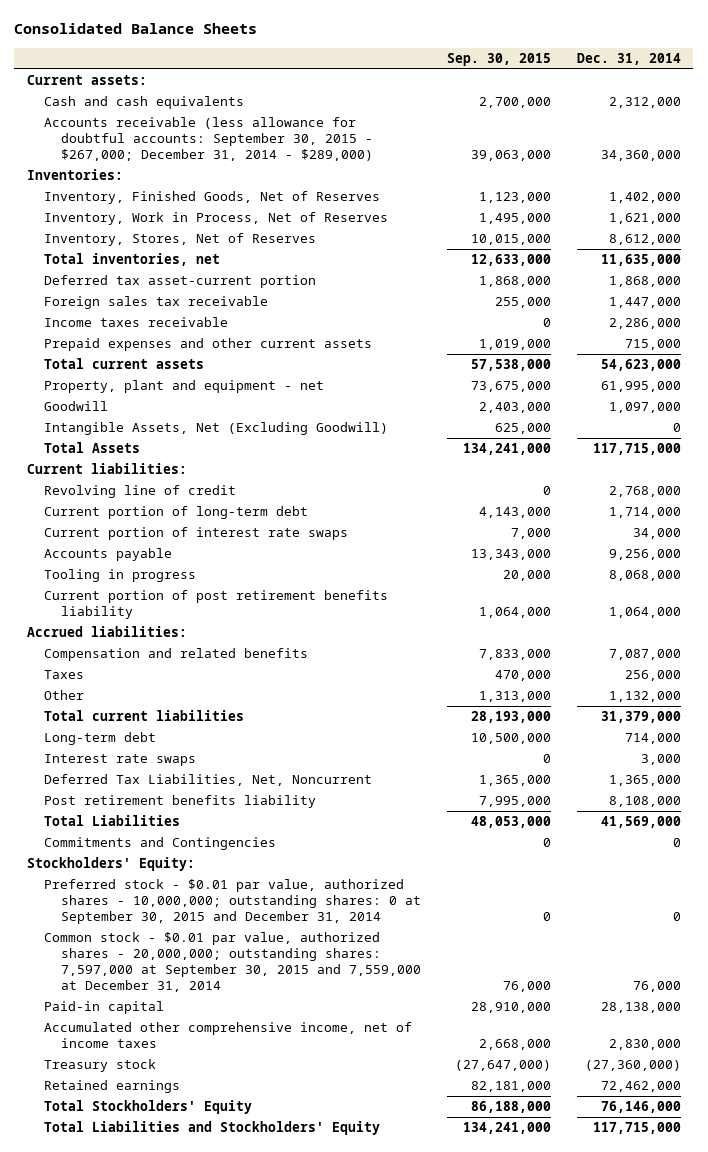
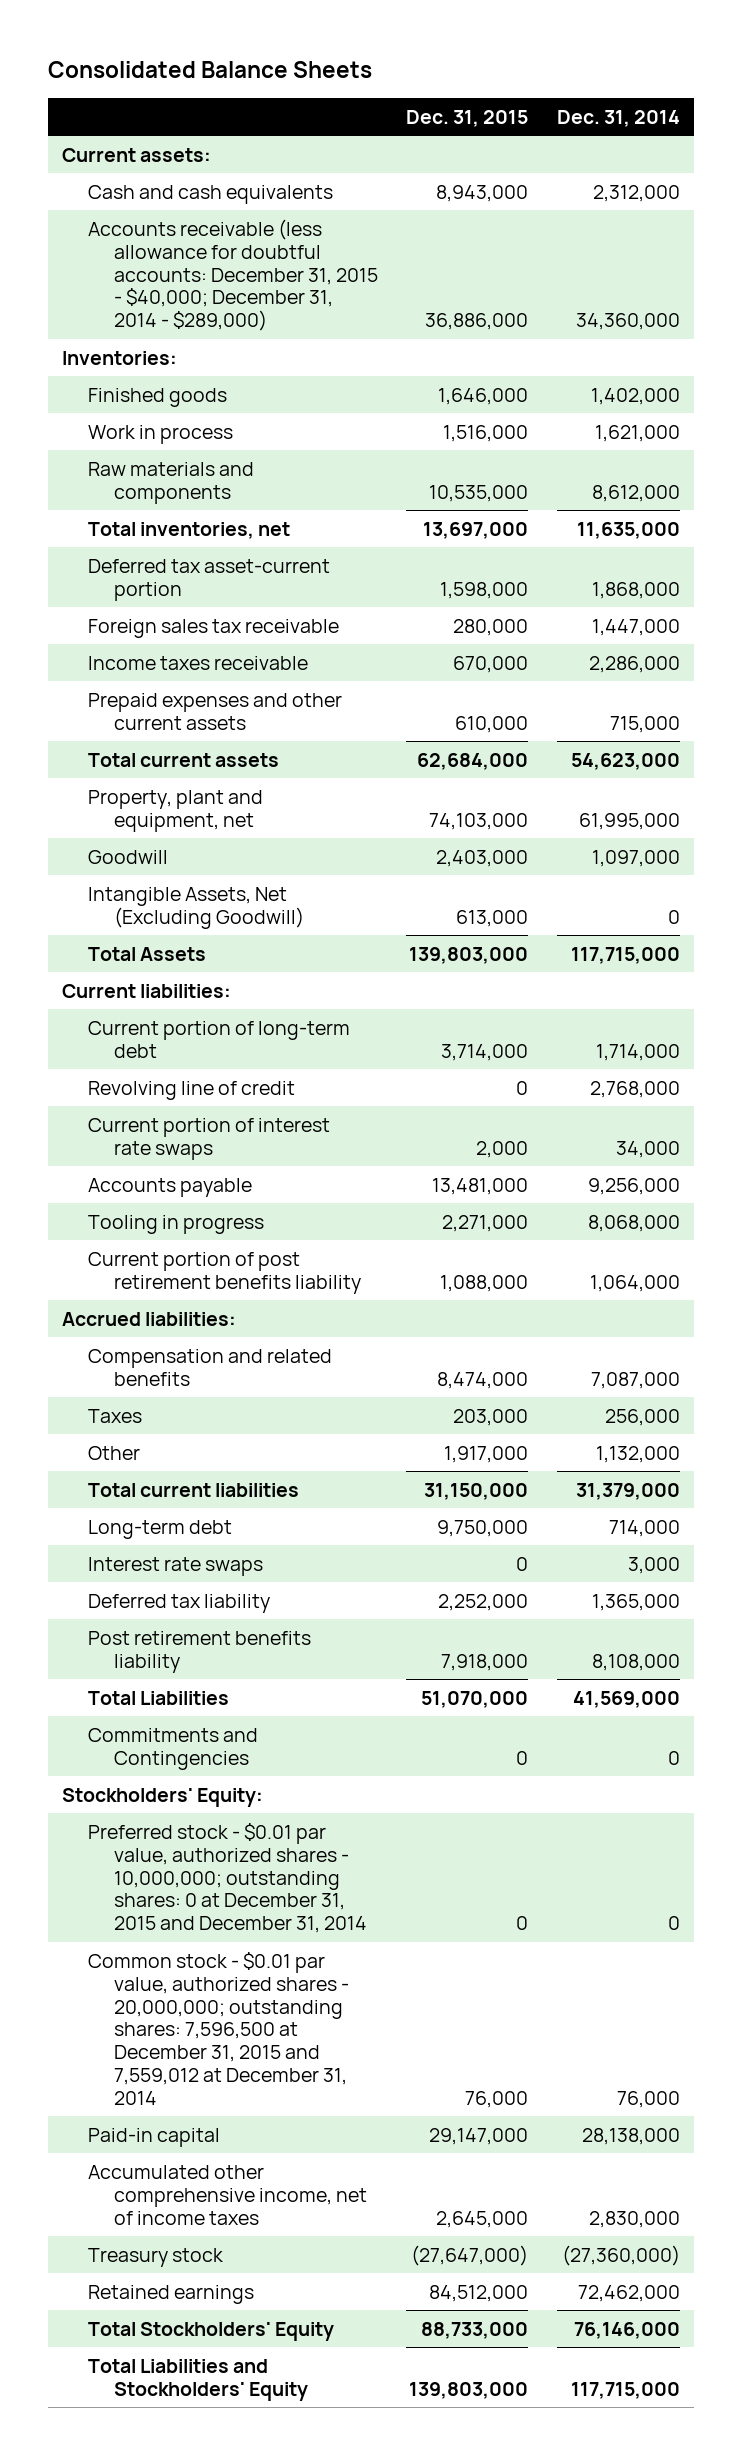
- | Sep. 30, 2015 | Dec. 31, 2014
+ | Dec. 31, 2015 | Dec. 31, 2014
- Accounts receivable (less allowance for doubtful accounts: September 30, 2015 - $267,000; December 31, 2014 - $289,000) | 39,063,000 | 34,360,000
+ Accounts receivable (less allowance for doubtful accounts: December 31, 2015 - $40,000; December 31, 2014 - $289,000) | 36,886,000 | 34,360,000
- Inventory, Finished Goods, Net of Reserves | 1,123,000 | 1,402,000
- Inventory, Work in Process, Net of Reserves | 1,495,000 | 1,621,000
- Inventory, Stores, Net of Reserves | 10,015,000 | 8,612,000
+ Finished goods | 1,646,000 | 1,402,000
+ Work in process | 1,516,000 | 1,621,000
+ Raw materials and components | 10,535,000 | 8,612,000
- Property, plant and equipment - net | 73,675,000 | 61,995,000
+ Property, plant and equipment, net | 74,103,000 | 61,995,000
moved down: Revolving line of credit | 0 | 2,768,000
- Deferred Tax Liabilities, Net, Noncurrent | 1,365,000 | 1,365,000
+ Deferred tax liability | 2,252,000 | 1,365,000
- Preferred stock - $0.01 par value, authorized shares - 10,000,000; outstanding shares: 0 at September 30, 2015 and December 31, 2014 | 0 | 0
- Common stock - $0.01 par value, authorized shares - 20,000,000; outstanding shares: 7,597,000 at September 30, 2015 and 7,559,000 at December 31, 2014 | 76,000 | 76,000
+ Preferred stock - $0.01 par value, authorized shares - 10,000,000; outstanding shares: 0 at December 31, 2015 and December 31, 2014 | 0 | 0
+ Common stock - $0.01 par value, authorized shares - 20,000,000; outstanding shares: 7,596,500 at December 31, 2015 and 7,559,012 at December 31, 2014 | 76,000 | 76,000

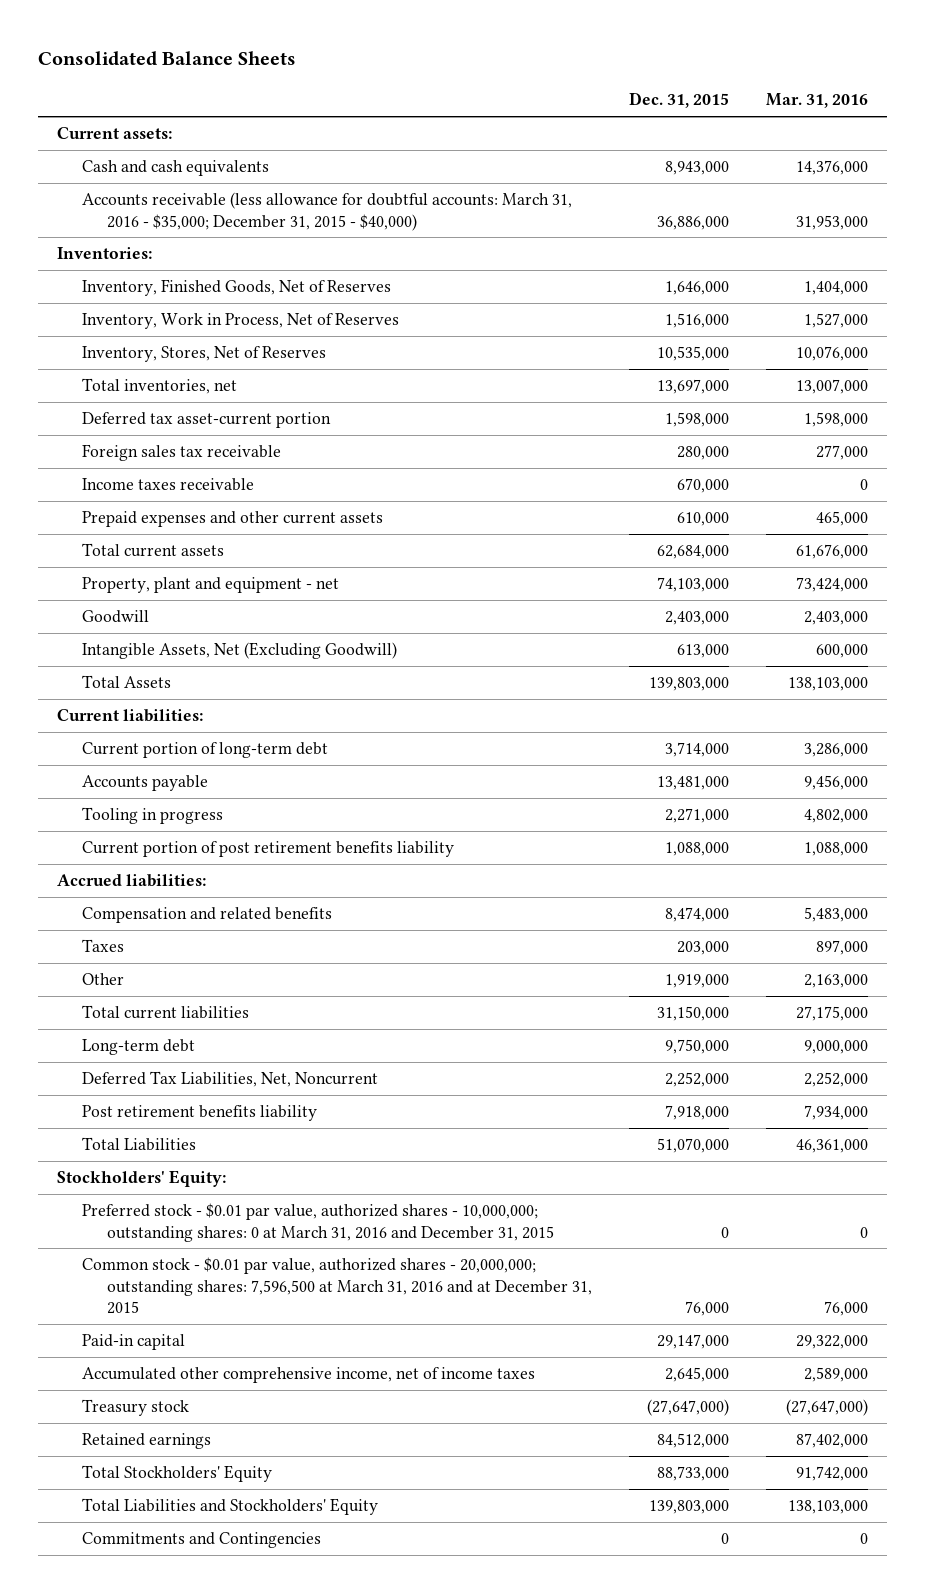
- | Dec. 31, 2015 | Dec. 31, 2014
+ | Dec. 31, 2015 | Mar. 31, 2016
- Accounts receivable (less allowance for doubtful accounts: December 31, 2015 - $40,000; December 31, 2014 - $289,000) | 36,886,000 | 34,360,000
+ Accounts receivable (less allowance for doubtful accounts: March 31, 2016 - $35,000; December 31, 2015 - $40,000) | 36,886,000 | 31,953,000
- Finished goods | 1,646,000 | 1,402,000
- Work in process | 1,516,000 | 1,621,000
- Raw materials and components | 10,535,000 | 8,612,000
+ Inventory, Finished Goods, Net of Reserves | 1,646,000 | 1,404,000
+ Inventory, Work in Process, Net of Reserves | 1,516,000 | 1,527,000
+ Inventory, Stores, Net of Reserves | 10,535,000 | 10,076,000
- Property, plant and equipment, net | 74,103,000 | 61,995,000
+ Property, plant and equipment - net | 74,103,000 | 73,424,000
- Revolving line of credit | 0 | 2,768,000
- Current portion of interest rate swaps | 2,000 | 34,000
- Other | 1,917,000 | 1,132,000
+ Other | 1,919,000 | 2,163,000
- Interest rate swaps | 0 | 3,000
- Deferred tax liability | 2,252,000 | 1,365,000
+ Deferred Tax Liabilities, Net, Noncurrent | 2,252,000 | 2,252,000
- Preferred stock - $0.01 par value, authorized shares - 10,000,000; outstanding shares: 0 at December 31, 2015 and December 31, 2014 | 0 | 0
- Common stock - $0.01 par value, authorized shares - 20,000,000; outstanding shares: 7,596,500 at December 31, 2015 and 7,559,012 at December 31, 2014 | 76,000 | 76,000
+ Preferred stock - $0.01 par value, authorized shares - 10,000,000; outstanding shares: 0 at March 31, 2016 and December 31, 2015 | 0 | 0
+ Common stock - $0.01 par value, authorized shares - 20,000,000; outstanding shares: 7,596,500 at March 31, 2016 and at December 31, 2015 | 76,000 | 76,000
moved down: Commitments and Contingencies | 0 | 0

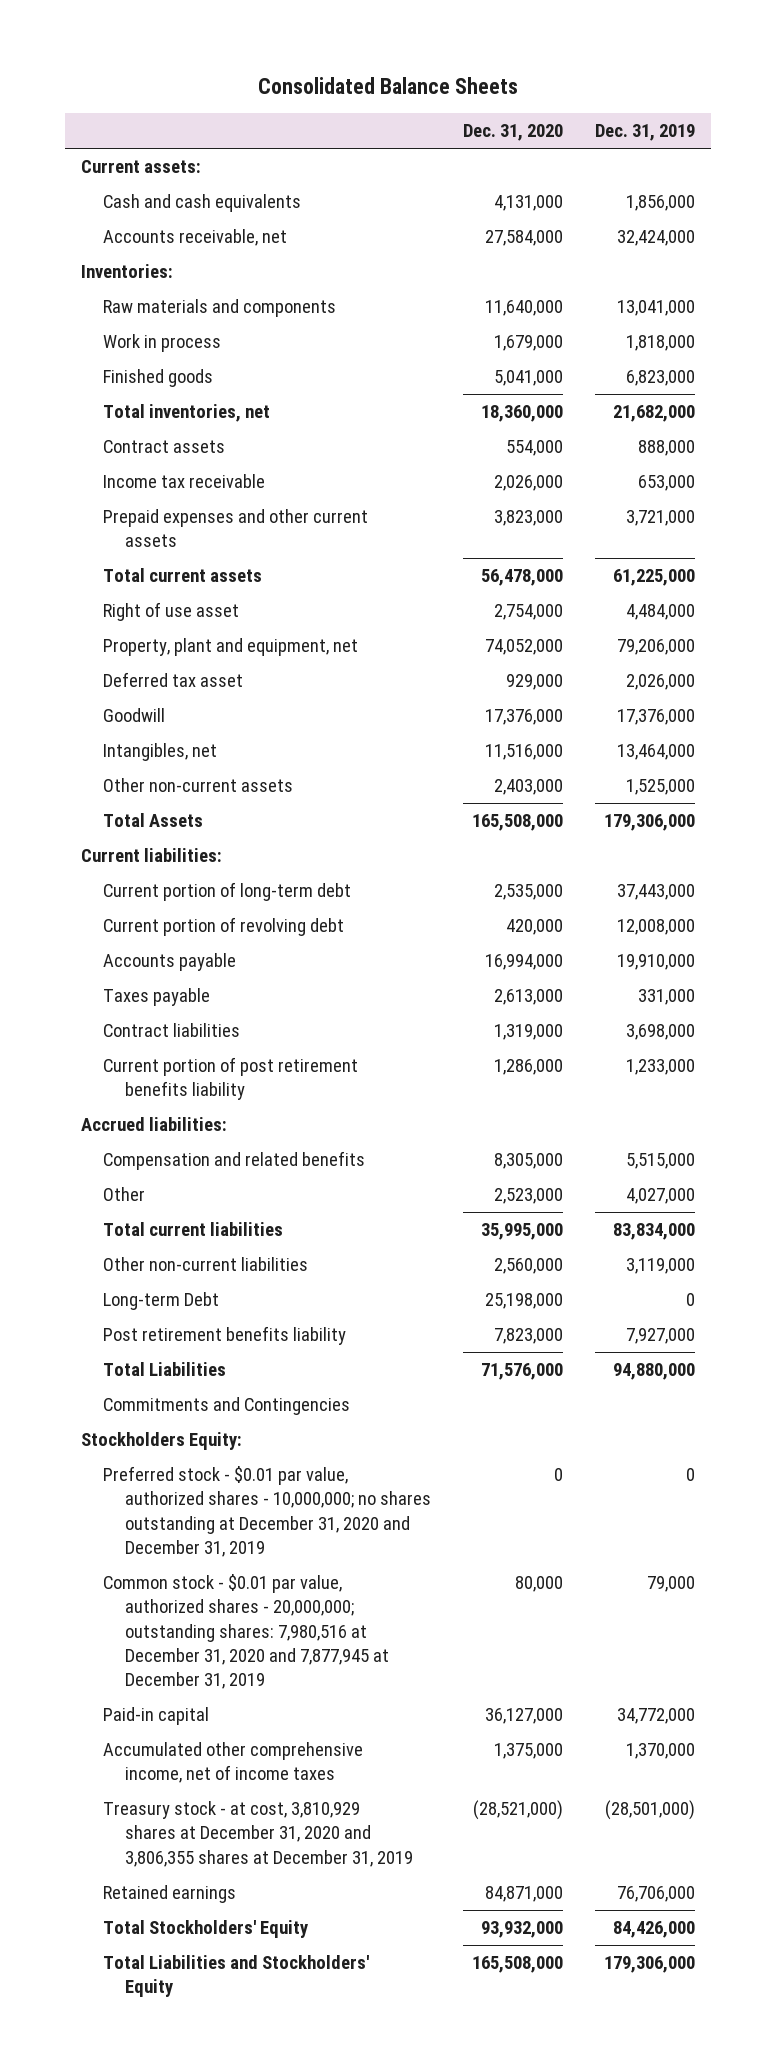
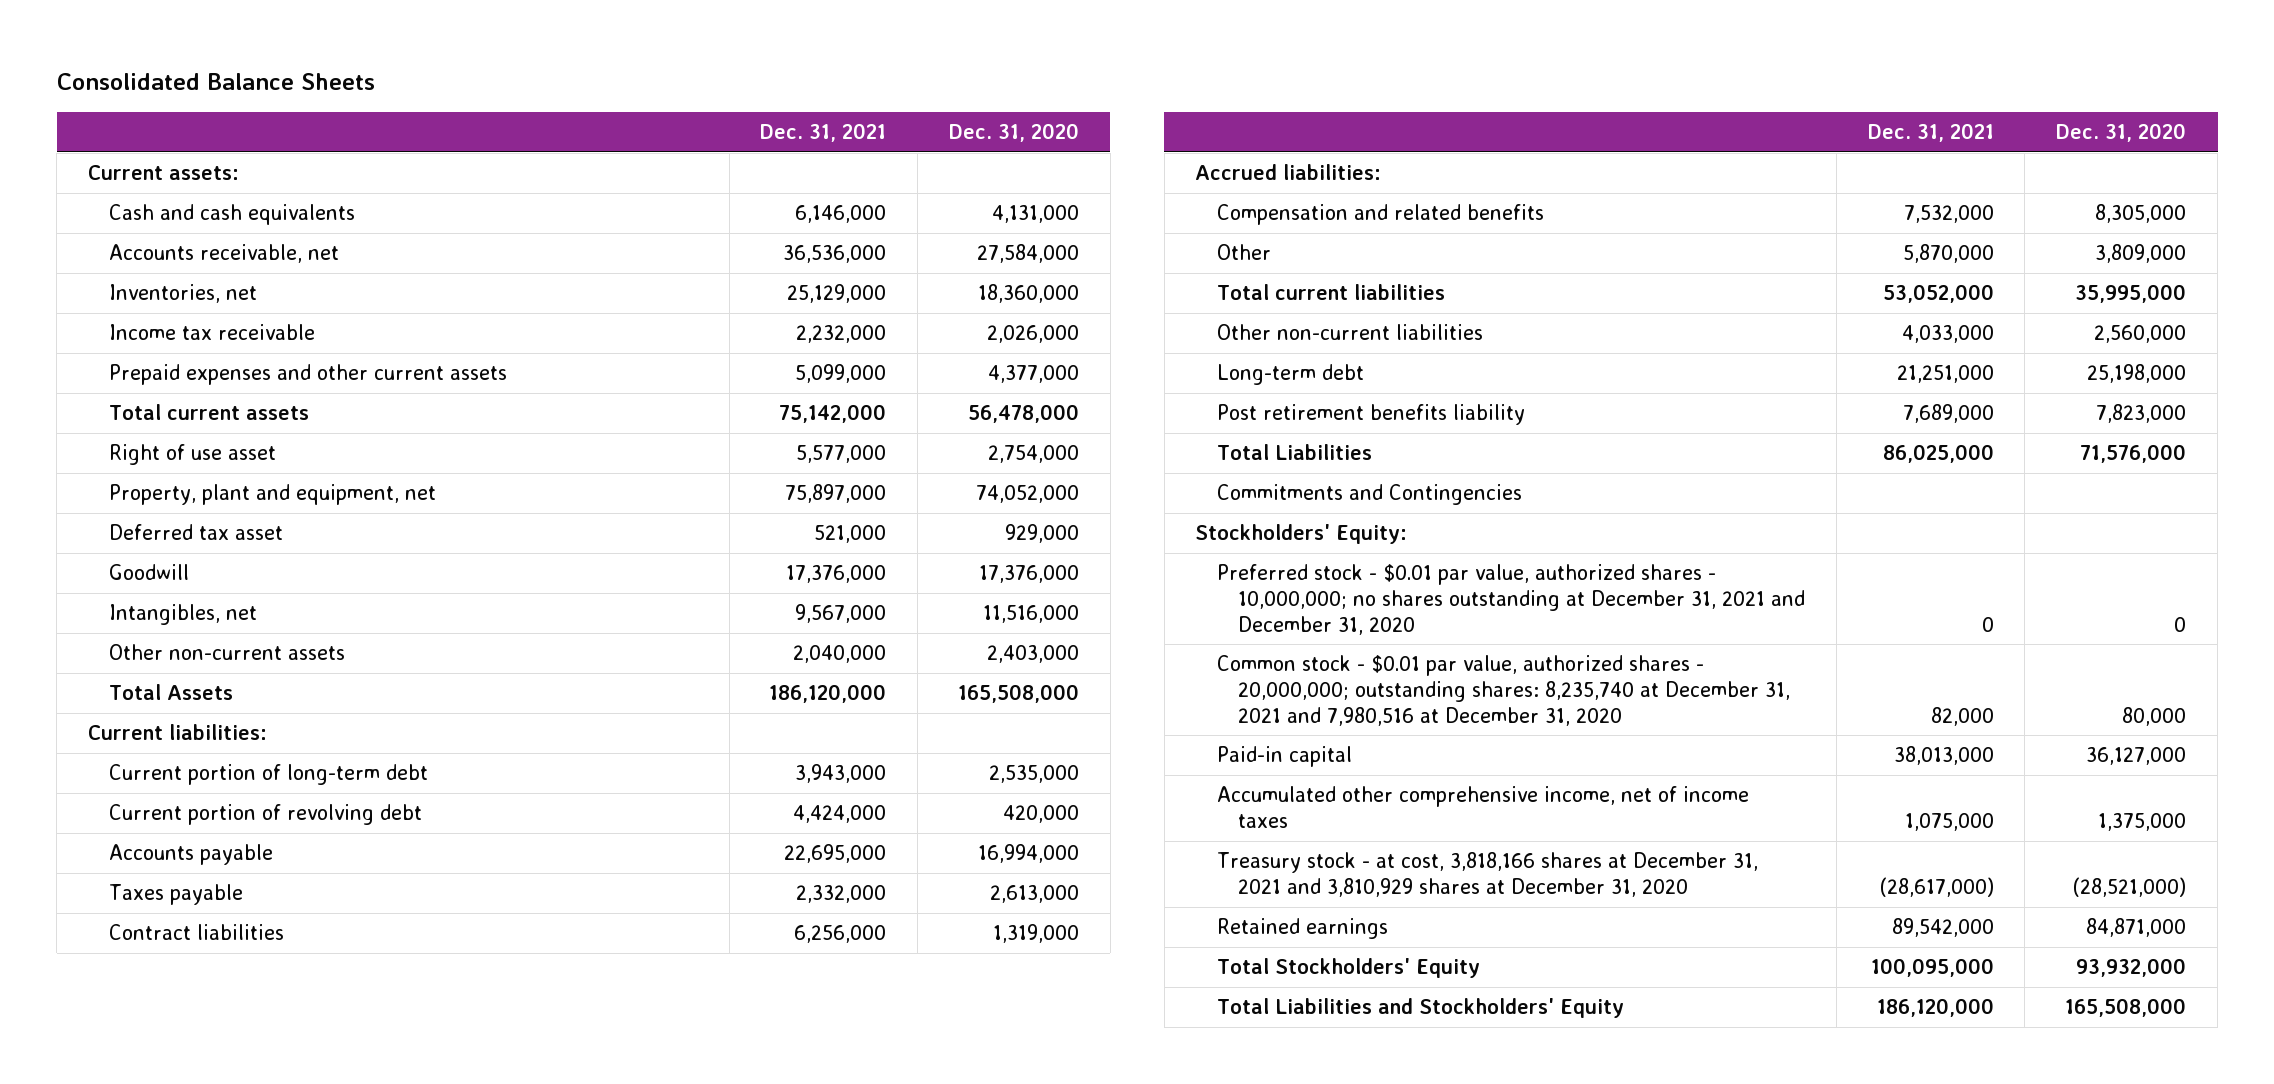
- | Dec. 31, 2020 | Dec. 31, 2019
+ | Dec. 31, 2021 | Dec. 31, 2020
- Inventories:
- Raw materials and components | 11,640,000 | 13,041,000
- Work in process | 1,679,000 | 1,818,000
- Finished goods | 5,041,000 | 6,823,000
- Total inventories, net | 18,360,000 | 21,682,000
- Contract assets | 554,000 | 888,000
+ Inventories, net | 25,129,000 | 18,360,000
- Prepaid expenses and other current assets | 3,823,000 | 3,721,000
+ Prepaid expenses and other current assets | 5,099,000 | 4,377,000
- Current portion of post retirement benefits liability | 1,286,000 | 1,233,000
- Other | 2,523,000 | 4,027,000
+ Other | 5,870,000 | 3,809,000
- Long-term Debt | 25,198,000 | 0
+ Long-term debt | 21,251,000 | 25,198,000
- Stockholders Equity:
- Preferred stock - $0.01 par value, authorized shares - 10,000,000; no shares outstanding at December 31, 2020 and December 31, 2019 | 0 | 0
- Common stock - $0.01 par value, authorized shares - 20,000,000; outstanding shares: 7,980,516 at December 31, 2020 and 7,877,945 at December 31, 2019 | 80,000 | 79,000
+ Stockholders' Equity:
+ Preferred stock - $0.01 par value, authorized shares - 10,000,000; no shares outstanding at December 31, 2021 and December 31, 2020 | 0 | 0
+ Common stock - $0.01 par value, authorized shares - 20,000,000; outstanding shares: 8,235,740 at December 31, 2021 and 7,980,516 at December 31, 2020 | 82,000 | 80,000
- Treasury stock - at cost, 3,810,929 shares at December 31, 2020 and 3,806,355 shares at December 31, 2019 | (28,521,000) | (28,501,000)
+ Treasury stock - at cost, 3,818,166 shares at December 31, 2021 and 3,810,929 shares at December 31, 2020 | (28,617,000) | (28,521,000)

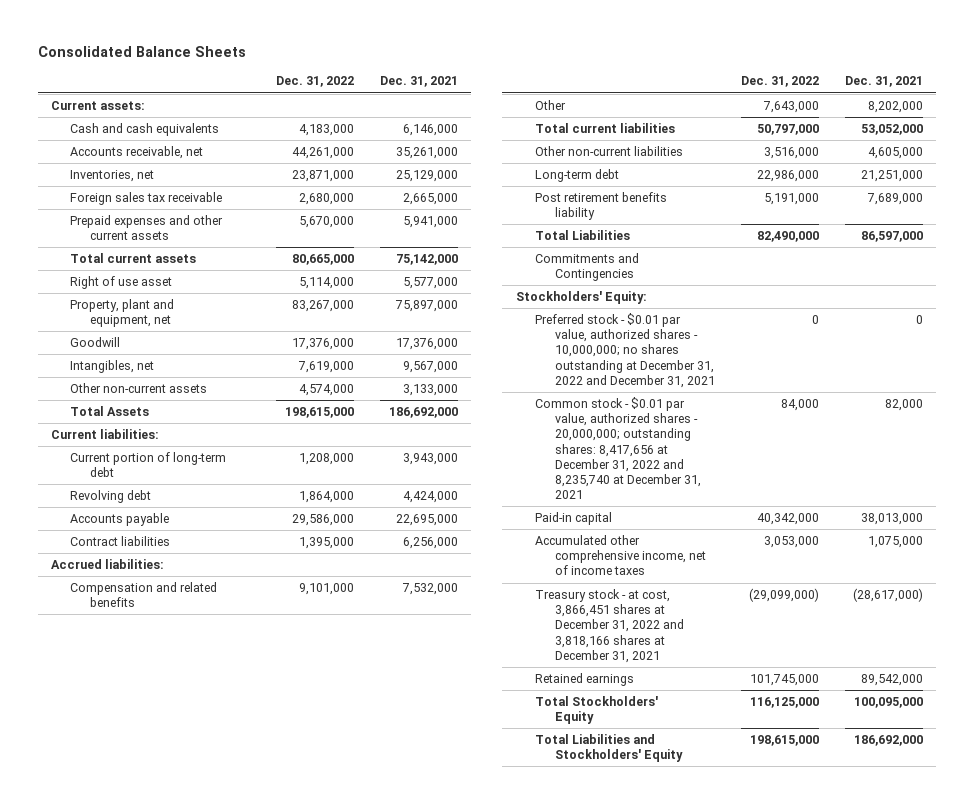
- | Dec. 31, 2021 | Dec. 31, 2020
+ | Dec. 31, 2022 | Dec. 31, 2021
- Accounts receivable, net | 36,536,000 | 27,584,000
+ Accounts receivable, net | 44,261,000 | 35,261,000
- Income tax receivable | 2,232,000 | 2,026,000
- Prepaid expenses and other current assets | 5,099,000 | 4,377,000
+ Foreign sales tax receivable | 2,680,000 | 2,665,000
+ Prepaid expenses and other current assets | 5,670,000 | 5,941,000
- Deferred tax asset | 521,000 | 929,000
- Other non-current assets | 2,040,000 | 2,403,000
- Total Assets | 186,120,000 | 165,508,000
+ Other non-current assets | 4,574,000 | 3,133,000
+ Total Assets | 198,615,000 | 186,692,000
- Current portion of revolving debt | 4,424,000 | 420,000
+ Revolving debt | 1,864,000 | 4,424,000
- Taxes payable | 2,332,000 | 2,613,000
- Other | 5,870,000 | 3,809,000
+ Other | 7,643,000 | 8,202,000
- Other non-current liabilities | 4,033,000 | 2,560,000
+ Other non-current liabilities | 3,516,000 | 4,605,000
- Total Liabilities | 86,025,000 | 71,576,000
+ Total Liabilities | 82,490,000 | 86,597,000
- Preferred stock - $0.01 par value, authorized shares - 10,000,000; no shares outstanding at December 31, 2021 and December 31, 2020 | 0 | 0
- Common stock - $0.01 par value, authorized shares - 20,000,000; outstanding shares: 8,235,740 at December 31, 2021 and 7,980,516 at December 31, 2020 | 82,000 | 80,000
+ Preferred stock - $0.01 par value, authorized shares - 10,000,000; no shares outstanding at December 31, 2022 and December 31, 2021 | 0 | 0
+ Common stock - $0.01 par value, authorized shares - 20,000,000; outstanding shares: 8,417,656 at December 31, 2022 and 8,235,740 at December 31, 2021 | 84,000 | 82,000
- Treasury stock - at cost, 3,818,166 shares at December 31, 2021 and 3,810,929 shares at December 31, 2020 | (28,617,000) | (28,521,000)
+ Treasury stock - at cost, 3,866,451 shares at December 31, 2022 and 3,818,166 shares at December 31, 2021 | (29,099,000) | (28,617,000)
- Total Liabilities and Stockholders' Equity | 186,120,000 | 165,508,000
+ Total Liabilities and Stockholders' Equity | 198,615,000 | 186,692,000

